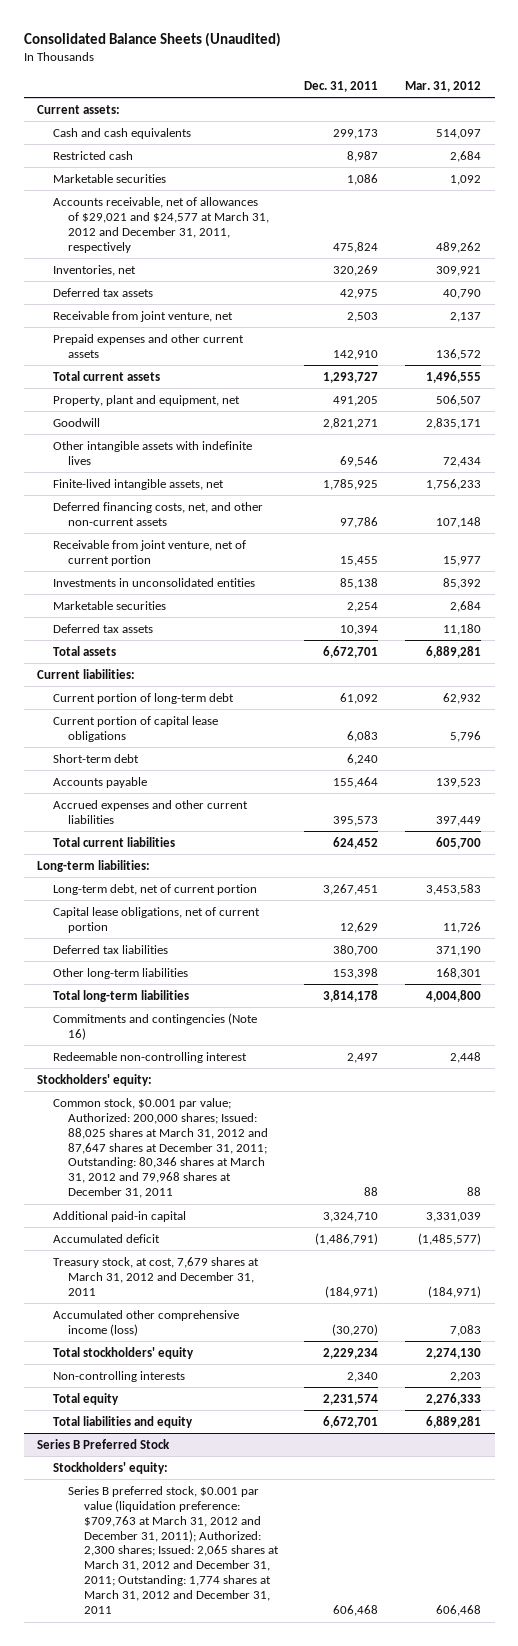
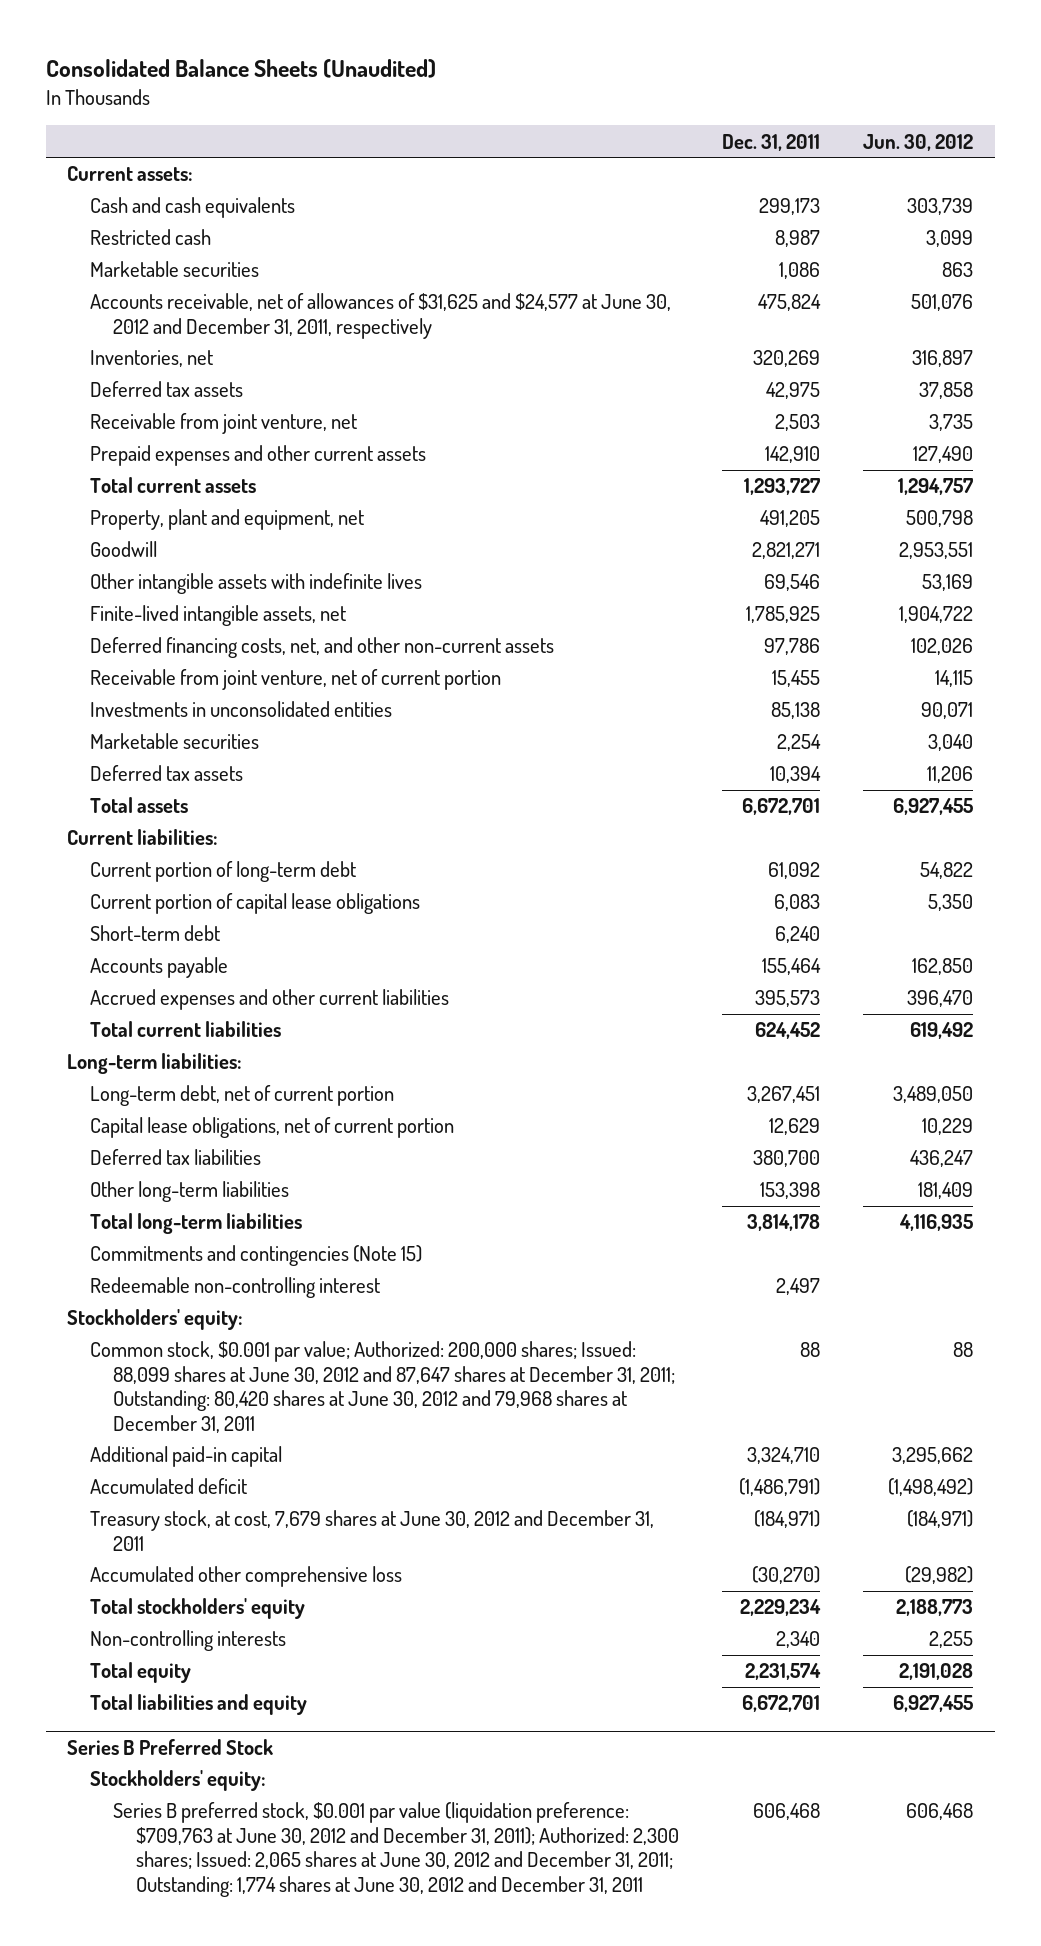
- | Dec. 31, 2011 | Mar. 31, 2012
+ | Dec. 31, 2011 | Jun. 30, 2012
- Accounts receivable, net of allowances of $29,021 and $24,577 at March 31, 2012 and December 31, 2011, respectively | 475,824 | 489,262
+ Accounts receivable, net of allowances of $31,625 and $24,577 at June 30, 2012 and December 31, 2011, respectively | 475,824 | 501,076
- Commitments and contingencies (Note 16)
+ Commitments and contingencies (Note 15)
- Common stock, $0.001 par value; Authorized: 200,000 shares; Issued: 88,025 shares at March 31, 2012 and 87,647 shares at December 31, 2011; Outstanding: 80,346 shares at March 31, 2012 and 79,968 shares at December 31, 2011 | 88 | 88
+ Common stock, $0.001 par value; Authorized: 200,000 shares; Issued: 88,099 shares at June 30, 2012 and 87,647 shares at December 31, 2011; Outstanding: 80,420 shares at June 30, 2012 and 79,968 shares at December 31, 2011 | 88 | 88
- Treasury stock, at cost, 7,679 shares at March 31, 2012 and December 31, 2011 | (184,971) | (184,971)
- Accumulated other comprehensive income (loss) | (30,270) | 7,083
+ Treasury stock, at cost, 7,679 shares at June 30, 2012 and December 31, 2011 | (184,971) | (184,971)
+ Accumulated other comprehensive loss | (30,270) | (29,982)
@ Series B Preferred Stock
- Series B preferred stock, $0.001 par value (liquidation preference: $709,763 at March 31, 2012 and December 31, 2011); Authorized: 2,300 shares; Issued: 2,065 shares at March 31, 2012 and December 31, 2011; Outstanding: 1,774 shares at March 31, 2012 and December 31, 2011 | 606,468 | 606,468
+ Series B preferred stock, $0.001 par value (liquidation preference: $709,763 at June 30, 2012 and December 31, 2011); Authorized: 2,300 shares; Issued: 2,065 shares at June 30, 2012 and December 31, 2011; Outstanding: 1,774 shares at June 30, 2012 and December 31, 2011 | 606,468 | 606,468

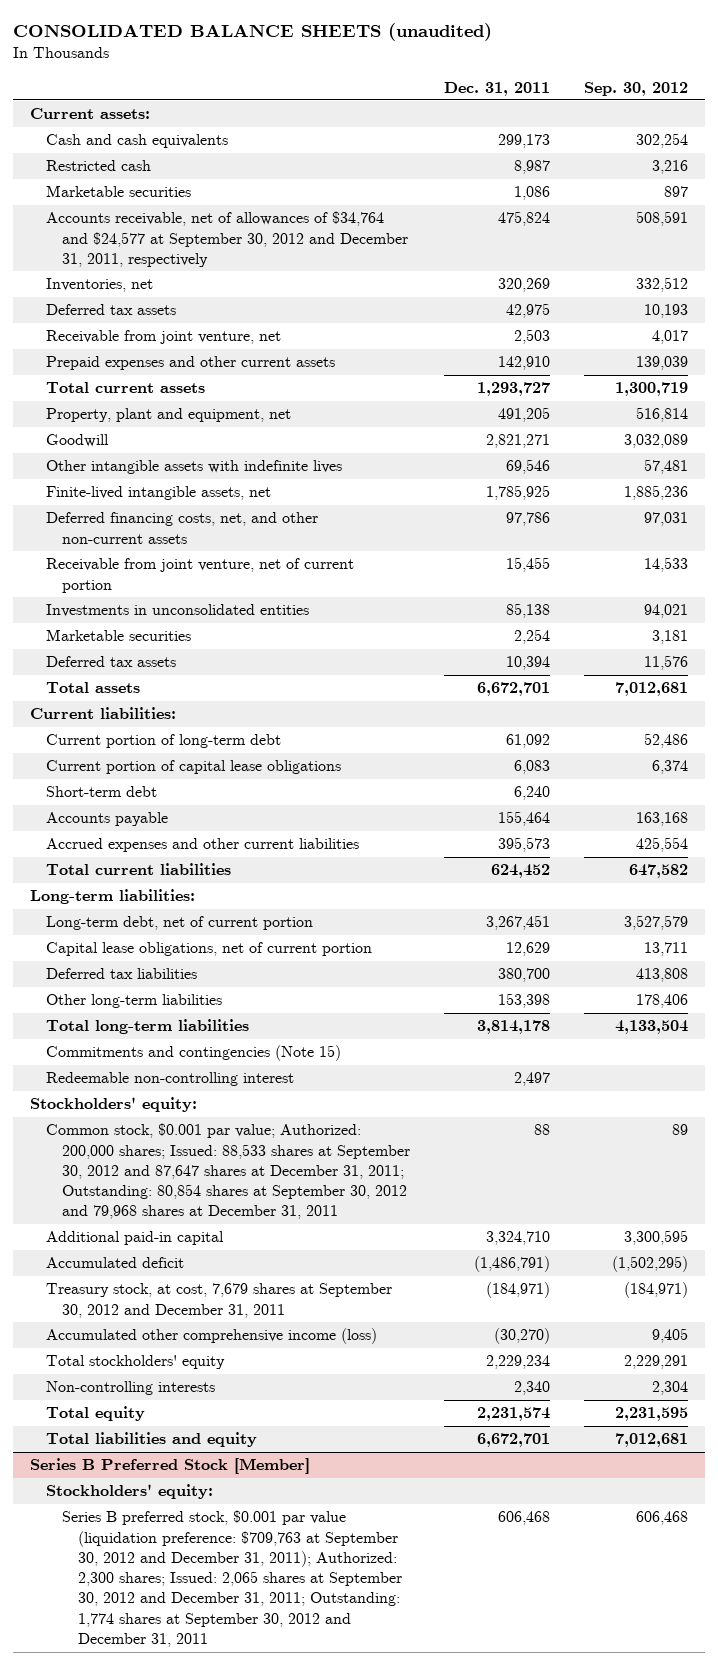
- Consolidated Balance Sheets (Unaudited)
+ CONSOLIDATED BALANCE SHEETS (unaudited)
- | Dec. 31, 2011 | Jun. 30, 2012
+ | Dec. 31, 2011 | Sep. 30, 2012
- Accounts receivable, net of allowances of $31,625 and $24,577 at June 30, 2012 and December 31, 2011, respectively | 475,824 | 501,076
+ Accounts receivable, net of allowances of $34,764 and $24,577 at September 30, 2012 and December 31, 2011, respectively | 475,824 | 508,591
- Common stock, $0.001 par value; Authorized: 200,000 shares; Issued: 88,099 shares at June 30, 2012 and 87,647 shares at December 31, 2011; Outstanding: 80,420 shares at June 30, 2012 and 79,968 shares at December 31, 2011 | 88 | 88
+ Common stock, $0.001 par value; Authorized: 200,000 shares; Issued: 88,533 shares at September 30, 2012 and 87,647 shares at December 31, 2011; Outstanding: 80,854 shares at September 30, 2012 and 79,968 shares at December 31, 2011 | 88 | 89
- Treasury stock, at cost, 7,679 shares at June 30, 2012 and December 31, 2011 | (184,971) | (184,971)
- Accumulated other comprehensive loss | (30,270) | (29,982)
+ Treasury stock, at cost, 7,679 shares at September 30, 2012 and December 31, 2011 | (184,971) | (184,971)
+ Accumulated other comprehensive income (loss) | (30,270) | 9,405
- Series B Preferred Stock
+ Series B Preferred Stock [Member]
- Series B preferred stock, $0.001 par value (liquidation preference: $709,763 at June 30, 2012 and December 31, 2011); Authorized: 2,300 shares; Issued: 2,065 shares at June 30, 2012 and December 31, 2011; Outstanding: 1,774 shares at June 30, 2012 and December 31, 2011 | 606,468 | 606,468
+ Series B preferred stock, $0.001 par value (liquidation preference: $709,763 at September 30, 2012 and December 31, 2011); Authorized: 2,300 shares; Issued: 2,065 shares at September 30, 2012 and December 31, 2011; Outstanding: 1,774 shares at September 30, 2012 and December 31, 2011 | 606,468 | 606,468

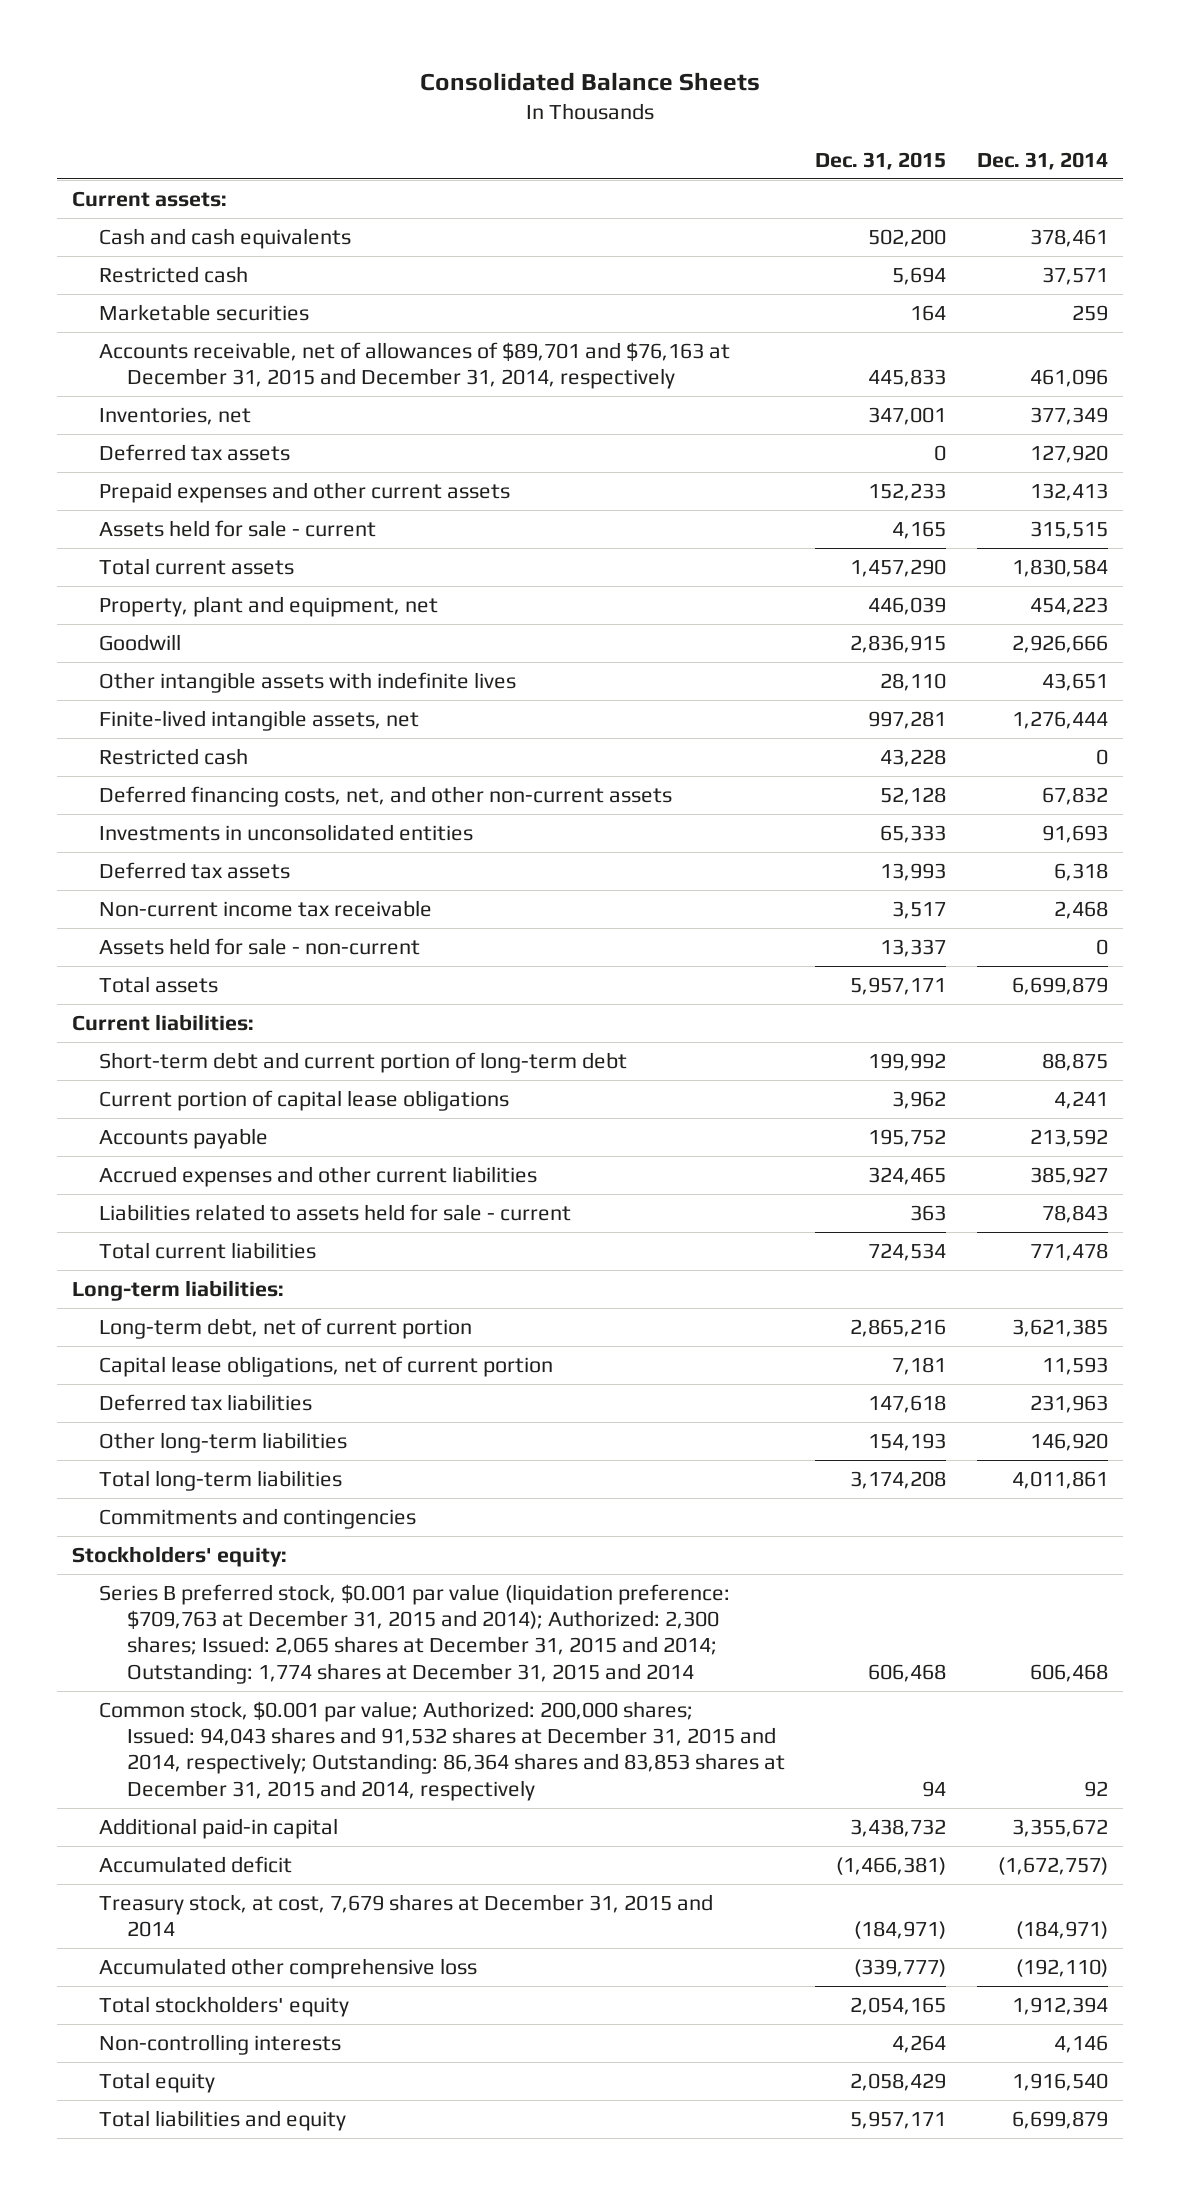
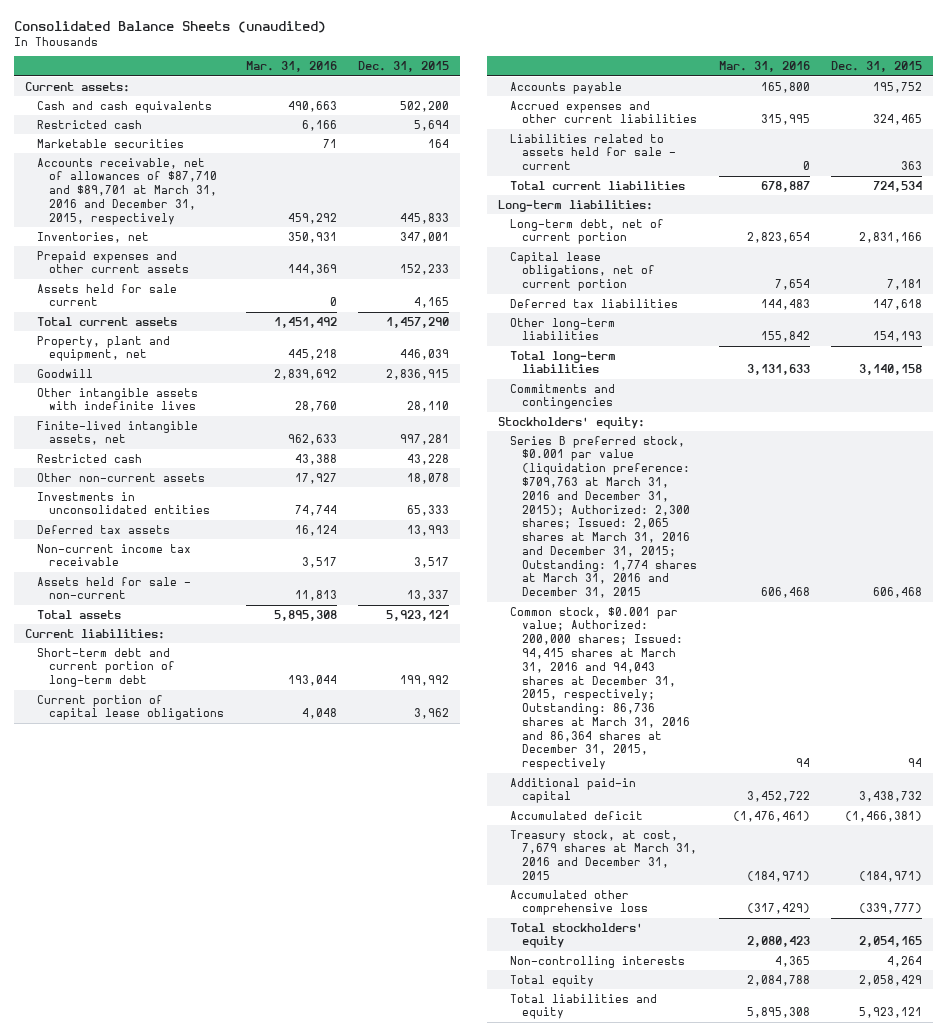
- Consolidated Balance Sheets
+ Consolidated Balance Sheets (unaudited)
- | Dec. 31, 2015 | Dec. 31, 2014
+ | Mar. 31, 2016 | Dec. 31, 2015
- Accounts receivable, net of allowances of $89,701 and $76,163 at December 31, 2015 and December 31, 2014, respectively | 445,833 | 461,096
+ Accounts receivable, net of allowances of $87,710 and $89,701 at March 31, 2016 and December 31, 2015, respectively | 459,292 | 445,833
- Deferred tax assets | 0 | 127,920
- Assets held for sale - current | 4,165 | 315,515
+ Assets held for sale current | 0 | 4,165
- Deferred financing costs, net, and other non-current assets | 52,128 | 67,832
+ Other non-current assets | 17,927 | 18,078
- Total assets | 5,957,171 | 6,699,879
+ Total assets | 5,895,308 | 5,923,121
- Long-term debt, net of current portion | 2,865,216 | 3,621,385
+ Long-term debt, net of current portion | 2,823,654 | 2,831,166
- Total long-term liabilities | 3,174,208 | 4,011,861
+ Total long-term liabilities | 3,131,633 | 3,140,158
- Series B preferred stock, $0.001 par value (liquidation preference: $709,763 at December 31, 2015 and 2014); Authorized: 2,300 shares; Issued: 2,065 shares at December 31, 2015 and 2014; Outstanding: 1,774 shares at December 31, 2015 and 2014 | 606,468 | 606,468
- Common stock, $0.001 par value; Authorized: 200,000 shares; Issued: 94,043 shares and 91,532 shares at December 31, 2015 and 2014, respectively; Outstanding: 86,364 shares and 83,853 shares at December 31, 2015 and 2014, respectively | 94 | 92
+ Series B preferred stock, $0.001 par value (liquidation preference: $709,763 at March 31, 2016 and December 31, 2015); Authorized: 2,300 shares; Issued: 2,065 shares at March 31, 2016 and December 31, 2015; Outstanding: 1,774 shares at March 31, 2016 and December 31, 2015 | 606,468 | 606,468
+ Common stock, $0.001 par value; Authorized: 200,000 shares; Issued: 94,415 shares at March 31, 2016 and 94,043 shares at December 31, 2015, respectively; Outstanding: 86,736 shares at March 31, 2016 and 86,364 shares at December 31, 2015, respectively | 94 | 94
- Treasury stock, at cost, 7,679 shares at December 31, 2015 and 2014 | (184,971) | (184,971)
+ Treasury stock, at cost, 7,679 shares at March 31, 2016 and December 31, 2015 | (184,971) | (184,971)
- Total liabilities and equity | 5,957,171 | 6,699,879
+ Total liabilities and equity | 5,895,308 | 5,923,121

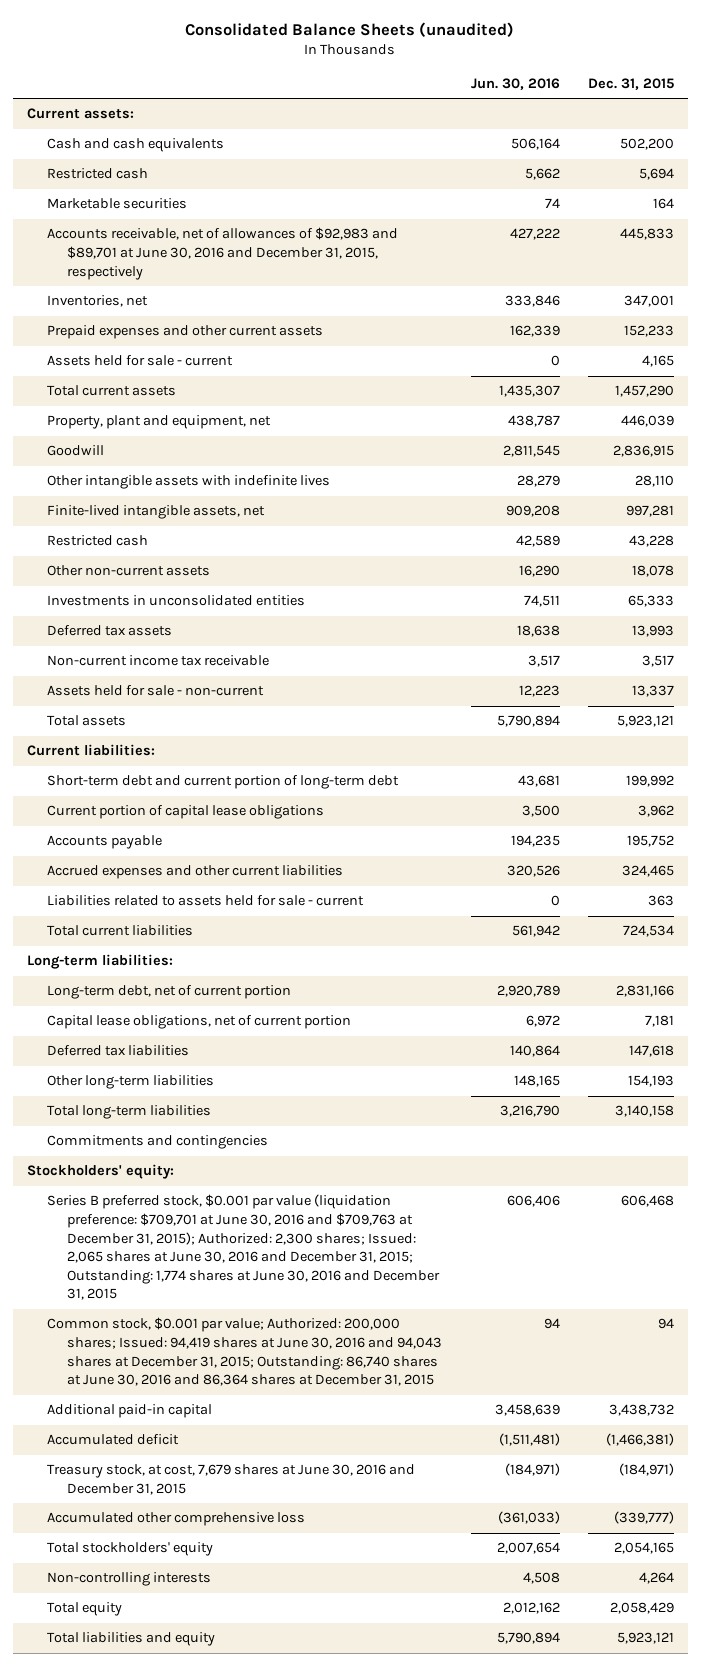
- | Mar. 31, 2016 | Dec. 31, 2015
+ | Jun. 30, 2016 | Dec. 31, 2015
- Accounts receivable, net of allowances of $87,710 and $89,701 at March 31, 2016 and December 31, 2015, respectively | 459,292 | 445,833
+ Accounts receivable, net of allowances of $92,983 and $89,701 at June 30, 2016 and December 31, 2015, respectively | 427,222 | 445,833
- Assets held for sale current | 0 | 4,165
+ Assets held for sale - current | 0 | 4,165
- Series B preferred stock, $0.001 par value (liquidation preference: $709,763 at March 31, 2016 and December 31, 2015); Authorized: 2,300 shares; Issued: 2,065 shares at March 31, 2016 and December 31, 2015; Outstanding: 1,774 shares at March 31, 2016 and December 31, 2015 | 606,468 | 606,468
- Common stock, $0.001 par value; Authorized: 200,000 shares; Issued: 94,415 shares at March 31, 2016 and 94,043 shares at December 31, 2015, respectively; Outstanding: 86,736 shares at March 31, 2016 and 86,364 shares at December 31, 2015, respectively | 94 | 94
+ Series B preferred stock, $0.001 par value (liquidation preference: $709,701 at June 30, 2016 and $709,763 at December 31, 2015); Authorized: 2,300 shares; Issued: 2,065 shares at June 30, 2016 and December 31, 2015; Outstanding: 1,774 shares at June 30, 2016 and December 31, 2015 | 606,406 | 606,468
+ Common stock, $0.001 par value; Authorized: 200,000 shares; Issued: 94,419 shares at June 30, 2016 and 94,043 shares at December 31, 2015; Outstanding: 86,740 shares at June 30, 2016 and 86,364 shares at December 31, 2015 | 94 | 94
- Treasury stock, at cost, 7,679 shares at March 31, 2016 and December 31, 2015 | (184,971) | (184,971)
+ Treasury stock, at cost, 7,679 shares at June 30, 2016 and December 31, 2015 | (184,971) | (184,971)

